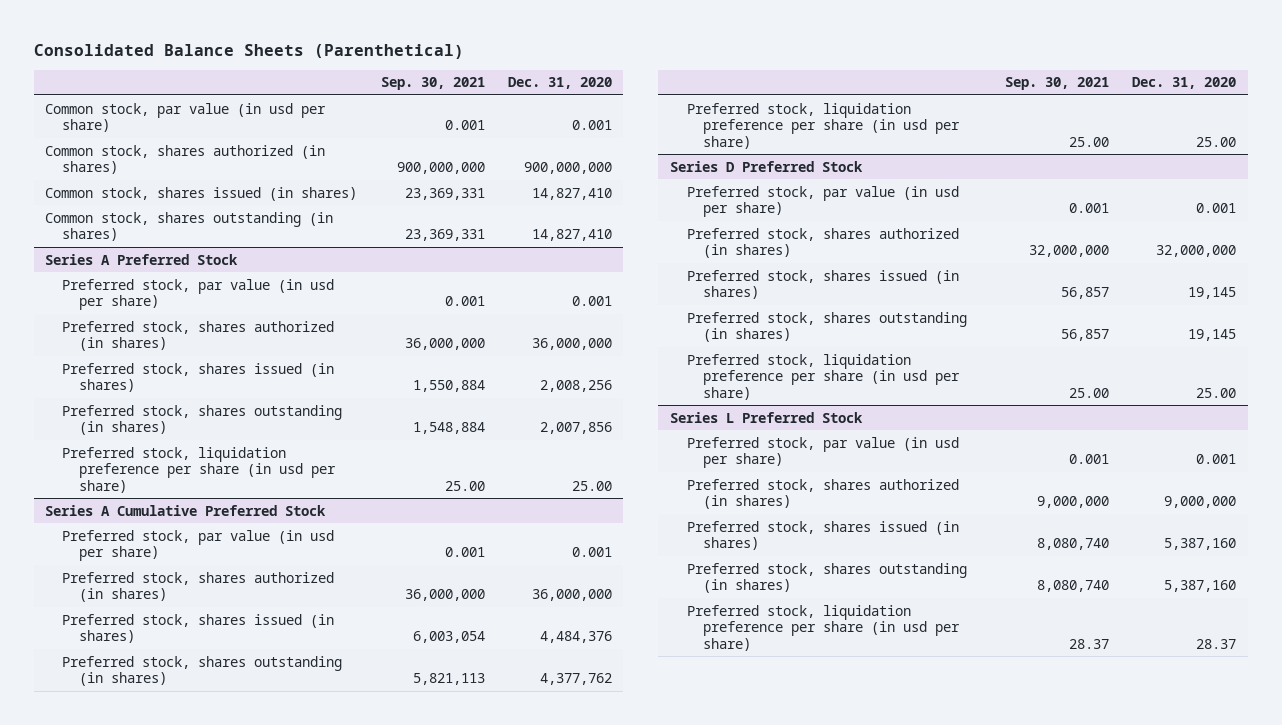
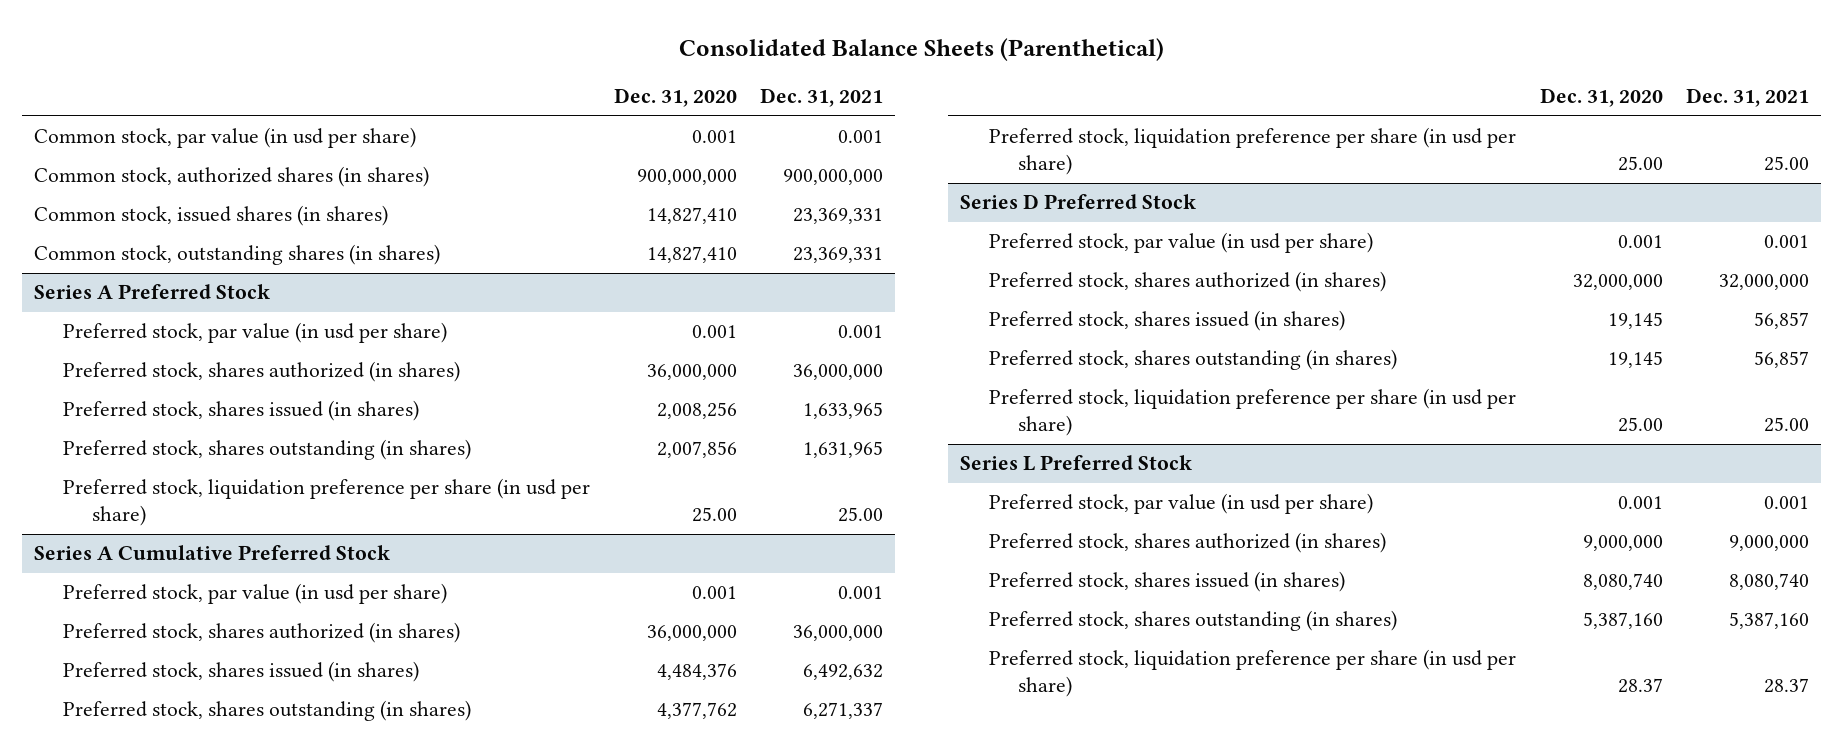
- | Sep. 30, 2021 | Dec. 31, 2020
+ | Dec. 31, 2020 | Dec. 31, 2021
- Common stock, shares authorized (in shares) | 900,000,000 | 900,000,000
- Common stock, shares issued (in shares) | 23,369,331 | 14,827,410
- Common stock, shares outstanding (in shares) | 23,369,331 | 14,827,410
+ Common stock, authorized shares (in shares) | 900,000,000 | 900,000,000
+ Common stock, issued shares (in shares) | 14,827,410 | 23,369,331
+ Common stock, outstanding shares (in shares) | 14,827,410 | 23,369,331
@ Series L Preferred Stock
- Preferred stock, shares issued (in shares) | 8,080,740 | 5,387,160
+ Preferred stock, shares issued (in shares) | 8,080,740 | 8,080,740

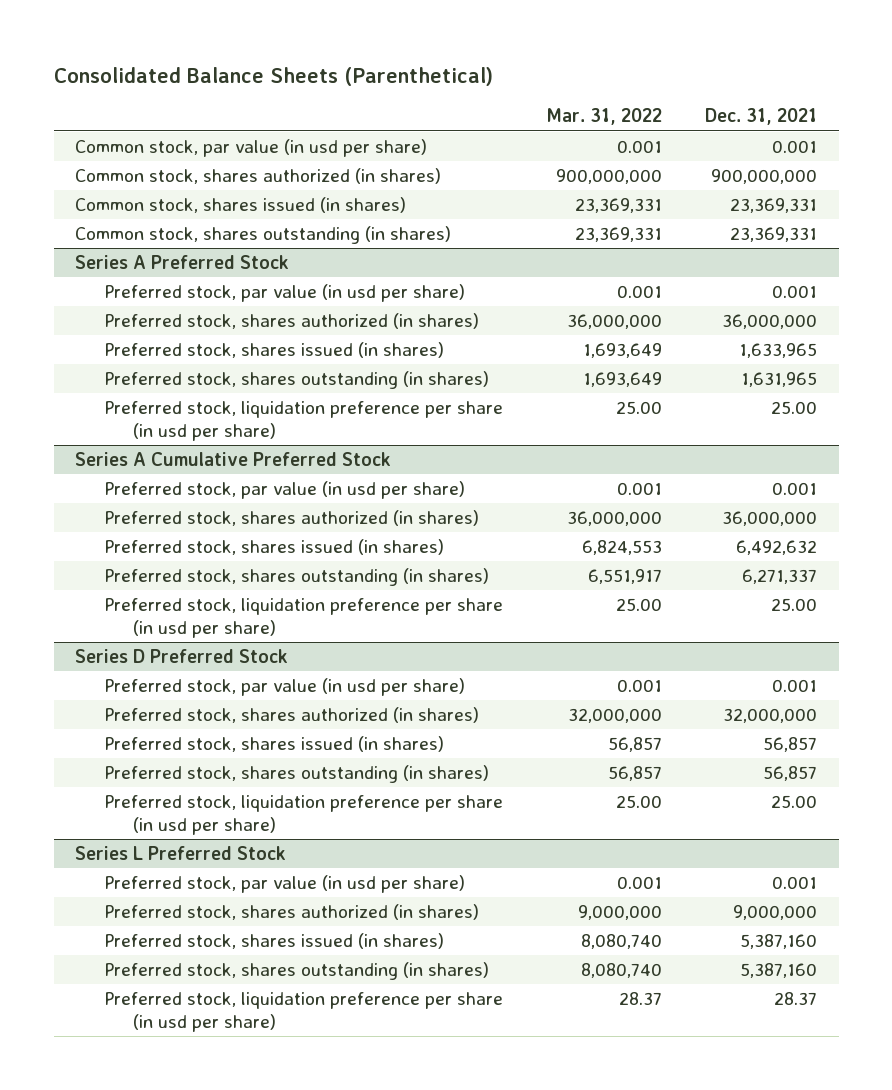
- | Dec. 31, 2020 | Dec. 31, 2021
+ | Mar. 31, 2022 | Dec. 31, 2021
- Common stock, authorized shares (in shares) | 900,000,000 | 900,000,000
- Common stock, issued shares (in shares) | 14,827,410 | 23,369,331
- Common stock, outstanding shares (in shares) | 14,827,410 | 23,369,331
+ Common stock, shares authorized (in shares) | 900,000,000 | 900,000,000
+ Common stock, shares issued (in shares) | 23,369,331 | 23,369,331
+ Common stock, shares outstanding (in shares) | 23,369,331 | 23,369,331
@ Series L Preferred Stock
- Preferred stock, shares issued (in shares) | 8,080,740 | 8,080,740
+ Preferred stock, shares issued (in shares) | 8,080,740 | 5,387,160

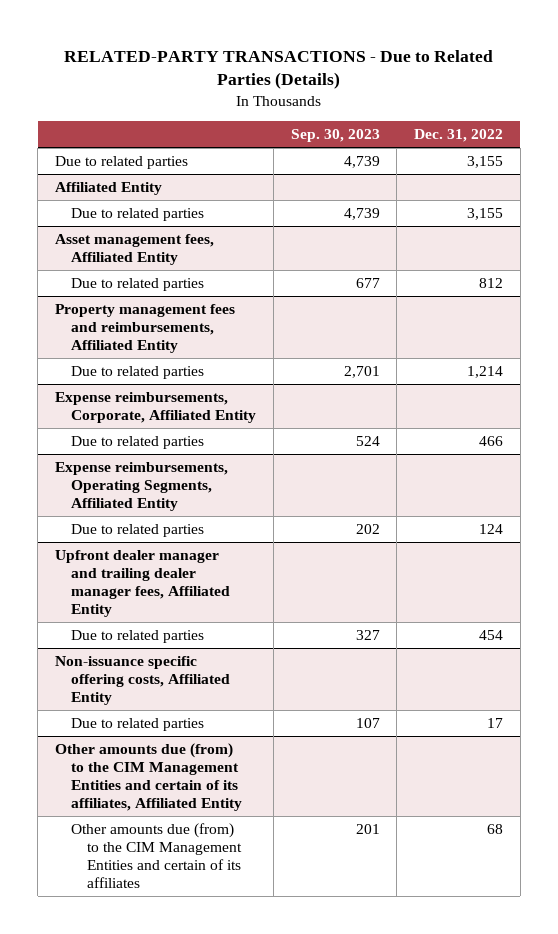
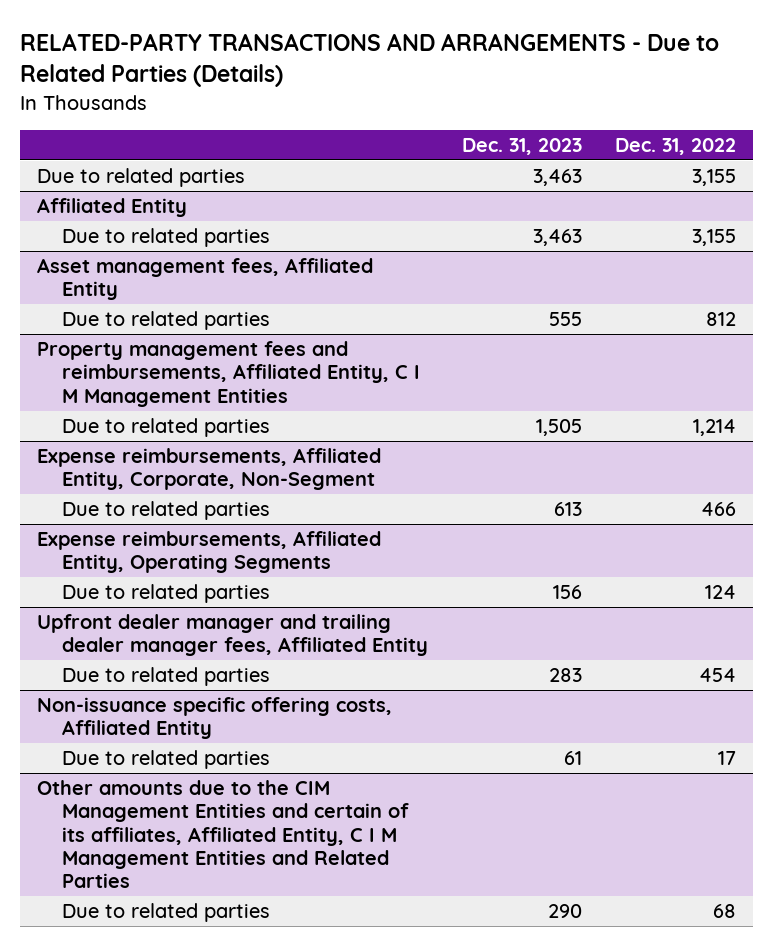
- RELATED-PARTY TRANSACTIONS - Due to Related Parties (Details)
+ RELATED-PARTY TRANSACTIONS AND ARRANGEMENTS - Due to Related Parties (Details)
- | Sep. 30, 2023 | Dec. 31, 2022
+ | Dec. 31, 2023 | Dec. 31, 2022
- Property management fees and reimbursements, Affiliated Entity
+ Property management fees and reimbursements, Affiliated Entity, C I M Management Entities
- Expense reimbursements, Corporate, Affiliated Entity
+ Expense reimbursements, Affiliated Entity, Corporate, Non-Segment
- Expense reimbursements, Operating Segments, Affiliated Entity
+ Expense reimbursements, Affiliated Entity, Operating Segments
- Other amounts due (from) to the CIM Management Entities and certain of its affiliates, Affiliated Entity
- Other amounts due (from) to the CIM Management Entities and certain of its affiliates | 201 | 68
+ Other amounts due to the CIM Management Entities and certain of its affiliates, Affiliated Entity, C I M Management Entities and Related Parties
+ Due to related parties | 290 | 68

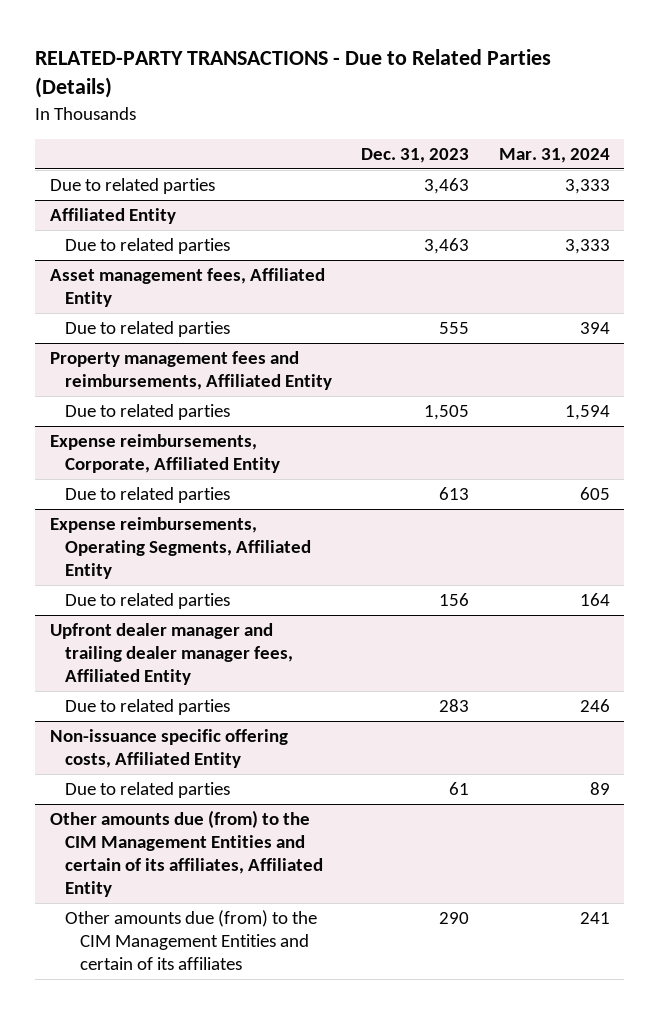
- RELATED-PARTY TRANSACTIONS AND ARRANGEMENTS - Due to Related Parties (Details)
+ RELATED-PARTY TRANSACTIONS - Due to Related Parties (Details)
- | Dec. 31, 2023 | Dec. 31, 2022
+ | Dec. 31, 2023 | Mar. 31, 2024
- Property management fees and reimbursements, Affiliated Entity, C I M Management Entities
+ Property management fees and reimbursements, Affiliated Entity
- Expense reimbursements, Affiliated Entity, Corporate, Non-Segment
+ Expense reimbursements, Corporate, Affiliated Entity
- Expense reimbursements, Affiliated Entity, Operating Segments
+ Expense reimbursements, Operating Segments, Affiliated Entity
- Other amounts due to the CIM Management Entities and certain of its affiliates, Affiliated Entity, C I M Management Entities and Related Parties
- Due to related parties | 290 | 68
+ Other amounts due (from) to the CIM Management Entities and certain of its affiliates, Affiliated Entity
+ Other amounts due (from) to the CIM Management Entities and certain of its affiliates | 290 | 241

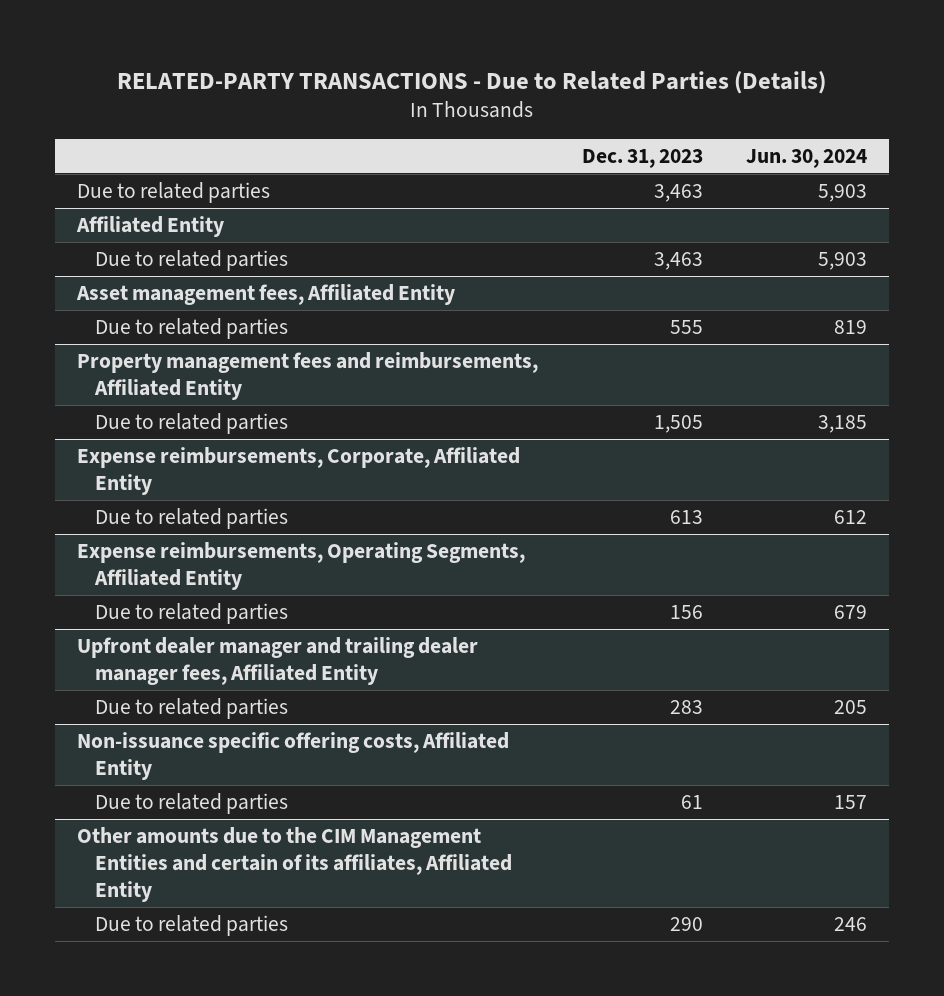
- | Dec. 31, 2023 | Mar. 31, 2024
+ | Dec. 31, 2023 | Jun. 30, 2024
- Other amounts due (from) to the CIM Management Entities and certain of its affiliates, Affiliated Entity
- Other amounts due (from) to the CIM Management Entities and certain of its affiliates | 290 | 241
+ Other amounts due to the CIM Management Entities and certain of its affiliates, Affiliated Entity
+ Due to related parties | 290 | 246

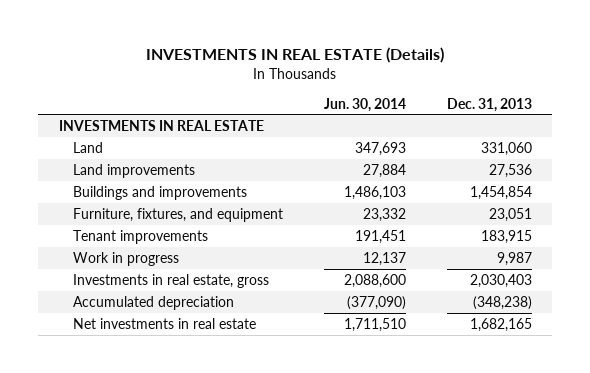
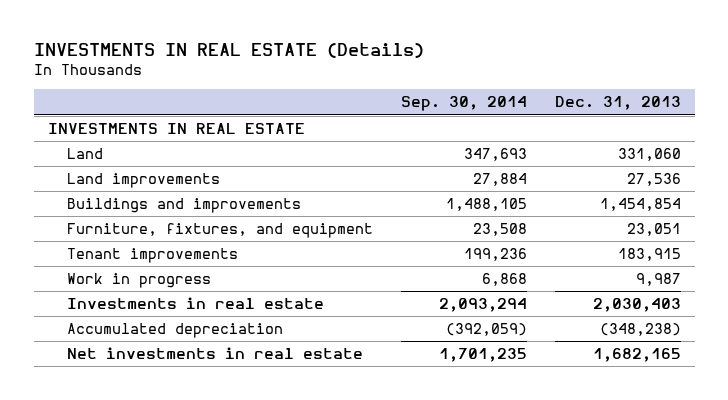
- | Jun. 30, 2014 | Dec. 31, 2013
+ | Sep. 30, 2014 | Dec. 31, 2013
- Investments in real estate, gross | 2,088,600 | 2,030,403
+ Investments in real estate | 2,093,294 | 2,030,403

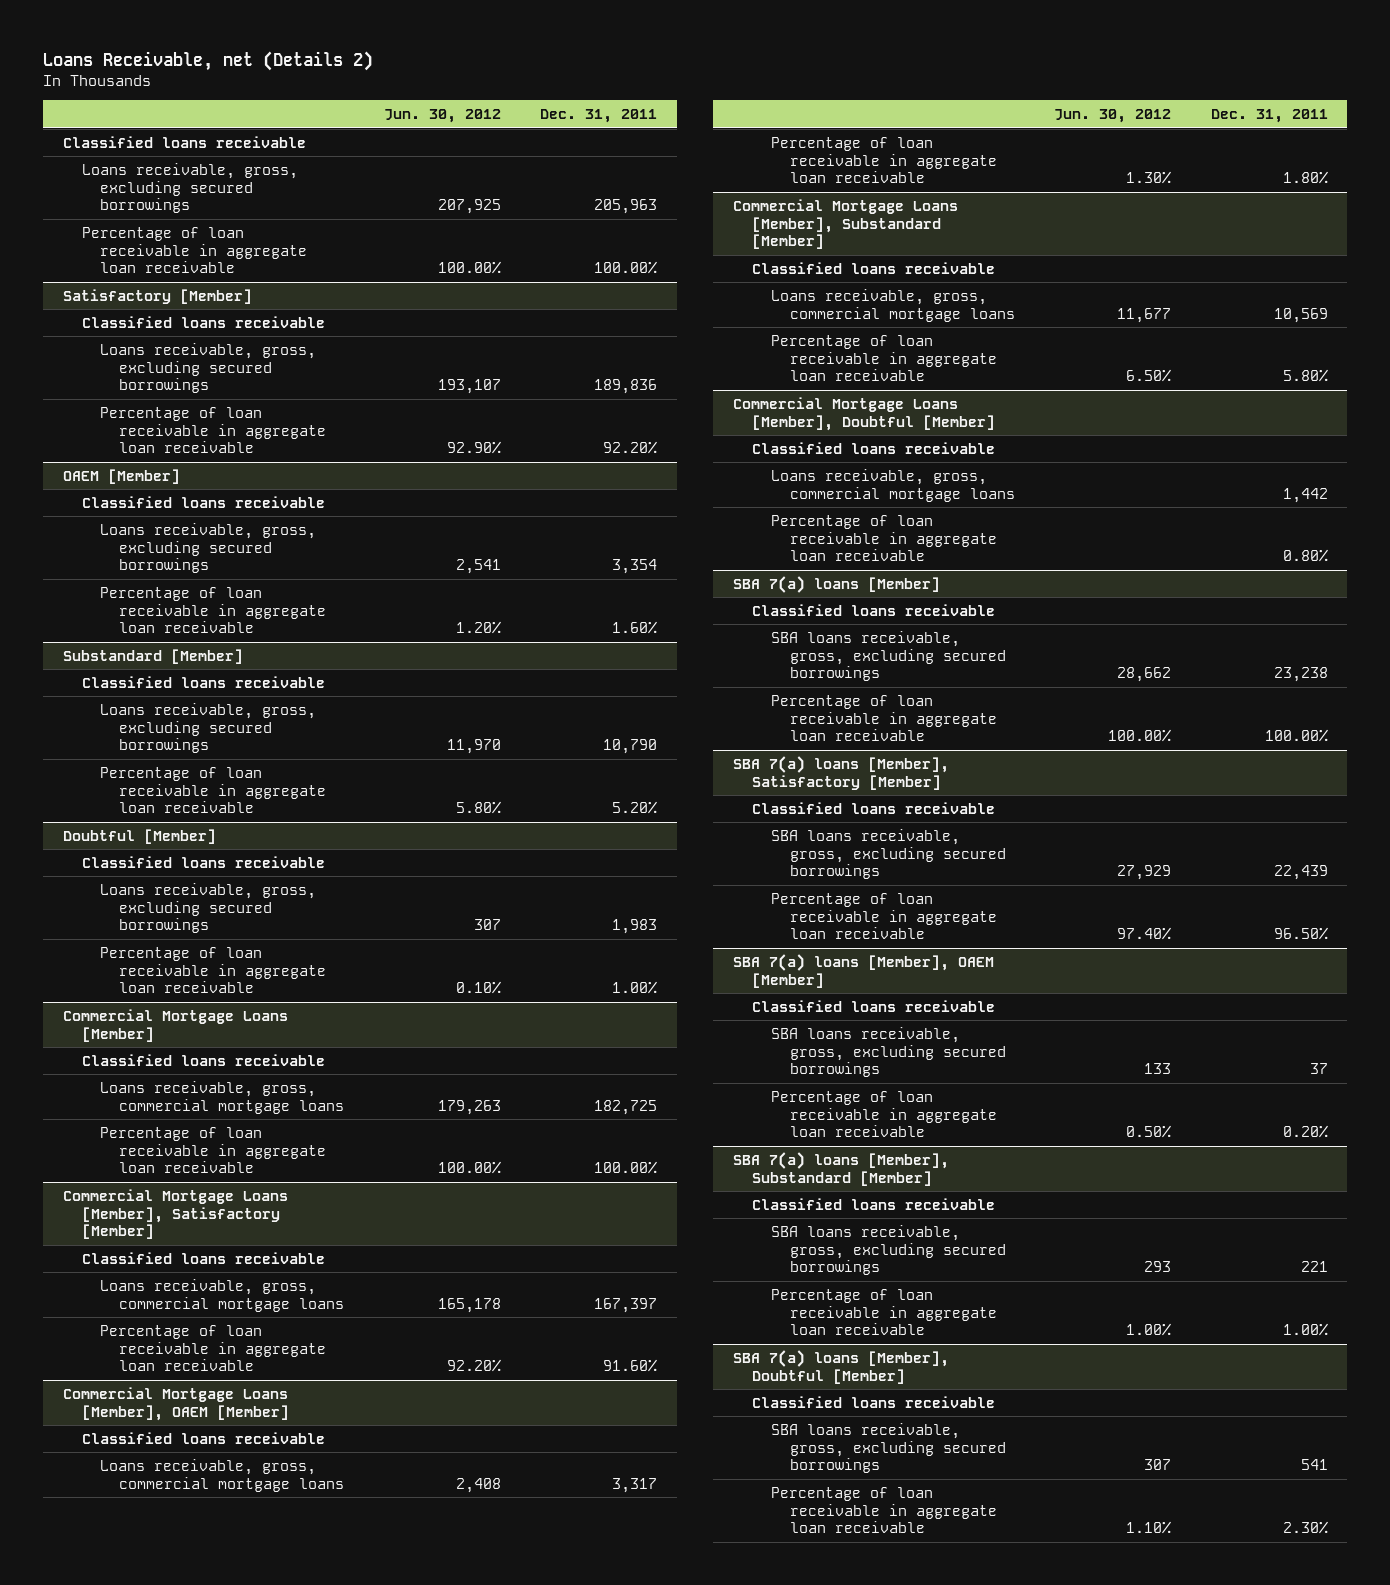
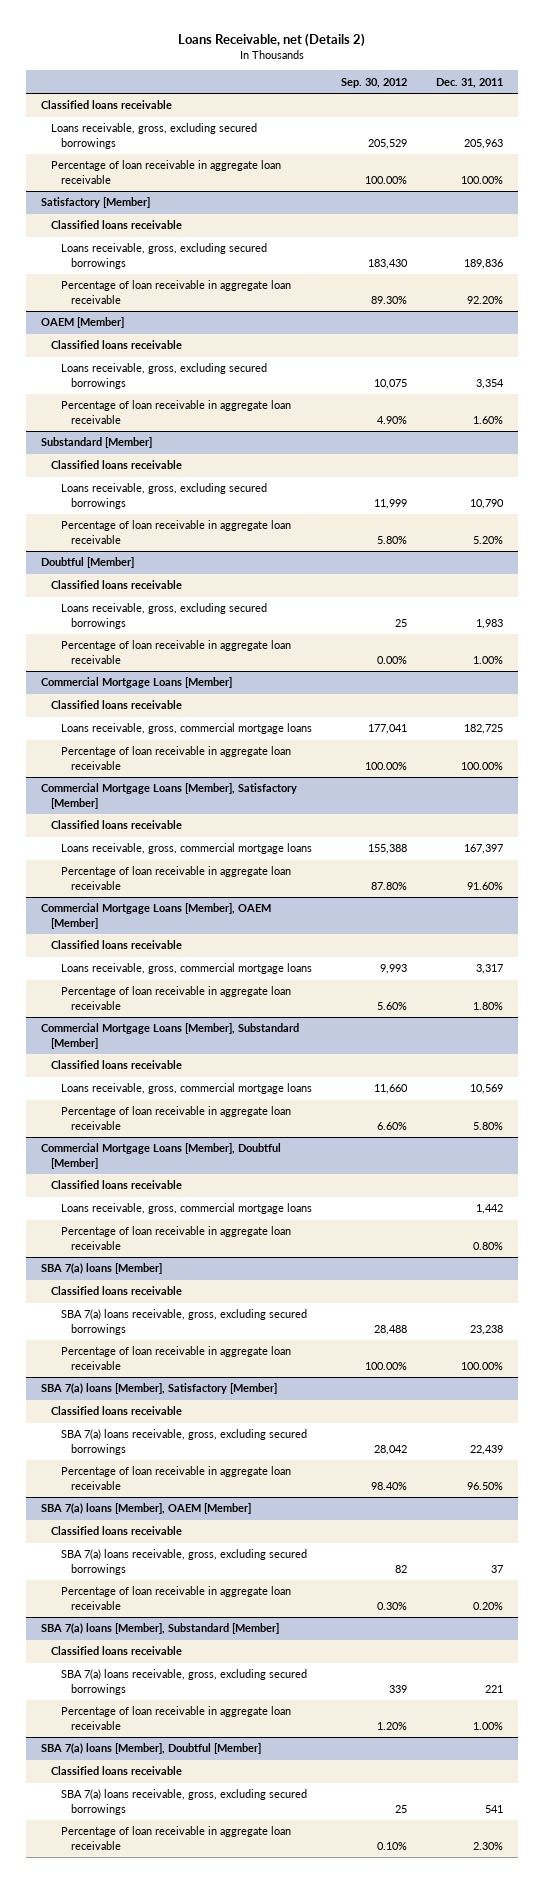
- | Jun. 30, 2012 | Dec. 31, 2011
+ | Sep. 30, 2012 | Dec. 31, 2011
@ SBA 7(a) loans [Member]
- SBA loans receivable, gross, excluding secured borrowings | 28,662 | 23,238
+ SBA 7(a) loans receivable, gross, excluding secured borrowings | 28,488 | 23,238
@ SBA 7(a) loans [Member], Satisfactory [Member]
- SBA loans receivable, gross, excluding secured borrowings | 27,929 | 22,439
+ SBA 7(a) loans receivable, gross, excluding secured borrowings | 28,042 | 22,439
@ SBA 7(a) loans [Member], OAEM [Member]
- SBA loans receivable, gross, excluding secured borrowings | 133 | 37
+ SBA 7(a) loans receivable, gross, excluding secured borrowings | 82 | 37
@ SBA 7(a) loans [Member], Substandard [Member]
- SBA loans receivable, gross, excluding secured borrowings | 293 | 221
+ SBA 7(a) loans receivable, gross, excluding secured borrowings | 339 | 221
@ SBA 7(a) loans [Member], Doubtful [Member]
- SBA loans receivable, gross, excluding secured borrowings | 307 | 541
+ SBA 7(a) loans receivable, gross, excluding secured borrowings | 25 | 541

